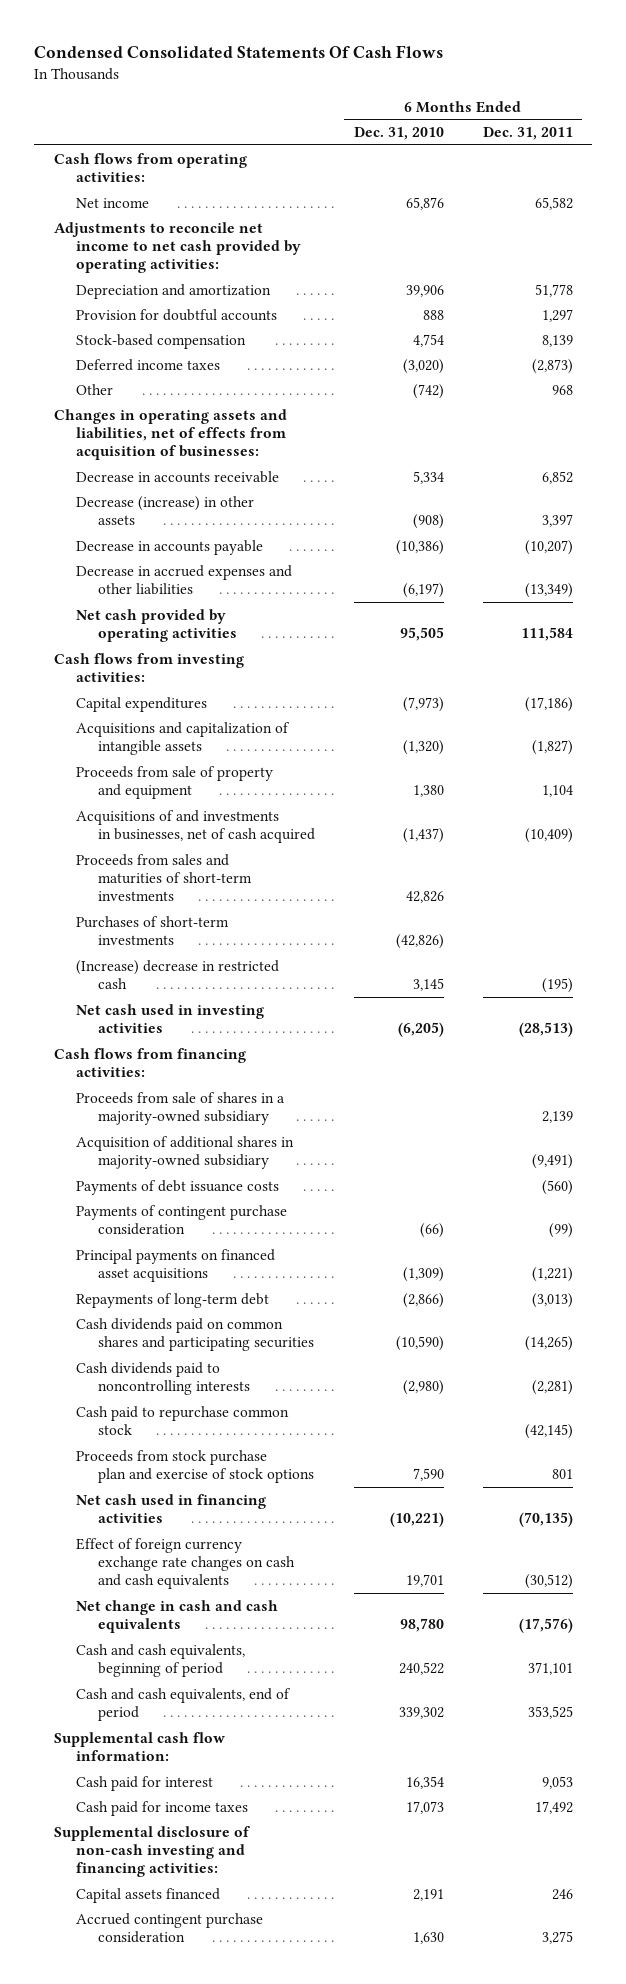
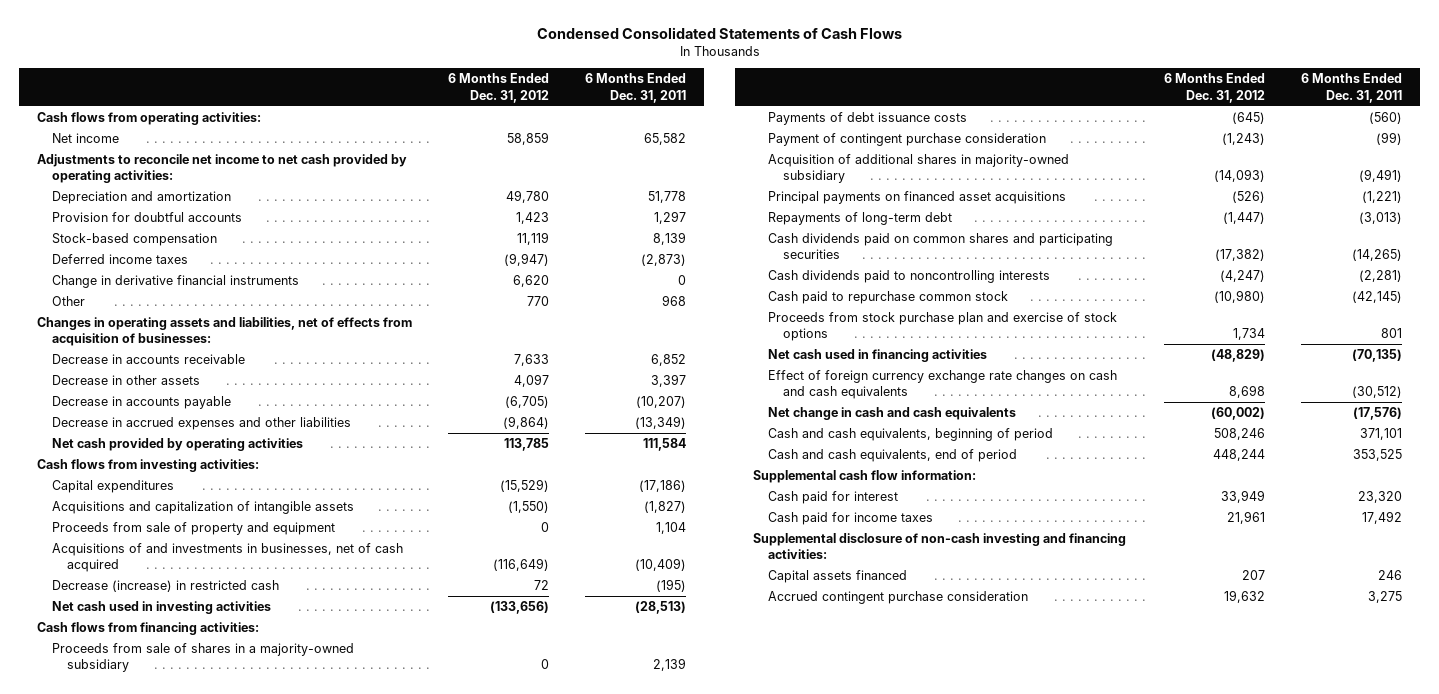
- Condensed Consolidated Statements Of Cash Flows
+ Condensed Consolidated Statements of Cash Flows
- | 6 Months Ended Dec. 31, 2010 | 6 Months Ended Dec. 31, 2011
+ | 6 Months Ended Dec. 31, 2012 | 6 Months Ended Dec. 31, 2011
+ Change in derivative financial instruments | 6,620 | 0
- Decrease (increase) in other assets | (908) | 3,397
+ Decrease in other assets | 4,097 | 3,397
- Proceeds from sales and maturities of short-term investments | 42,826 |
- Purchases of short-term investments | (42,826) |
- (Increase) decrease in restricted cash | 3,145 | (195)
+ Decrease (increase) in restricted cash | 72 | (195)
- Payments of contingent purchase consideration | (66) | (99)
+ Payment of contingent purchase consideration | (1,243) | (99)
moved down: Acquisition of additional shares in majority-owned subsidiary | (14,093) | (9,491)
- Cash paid for interest | 16,354 | 9,053
+ Cash paid for interest | 33,949 | 23,320

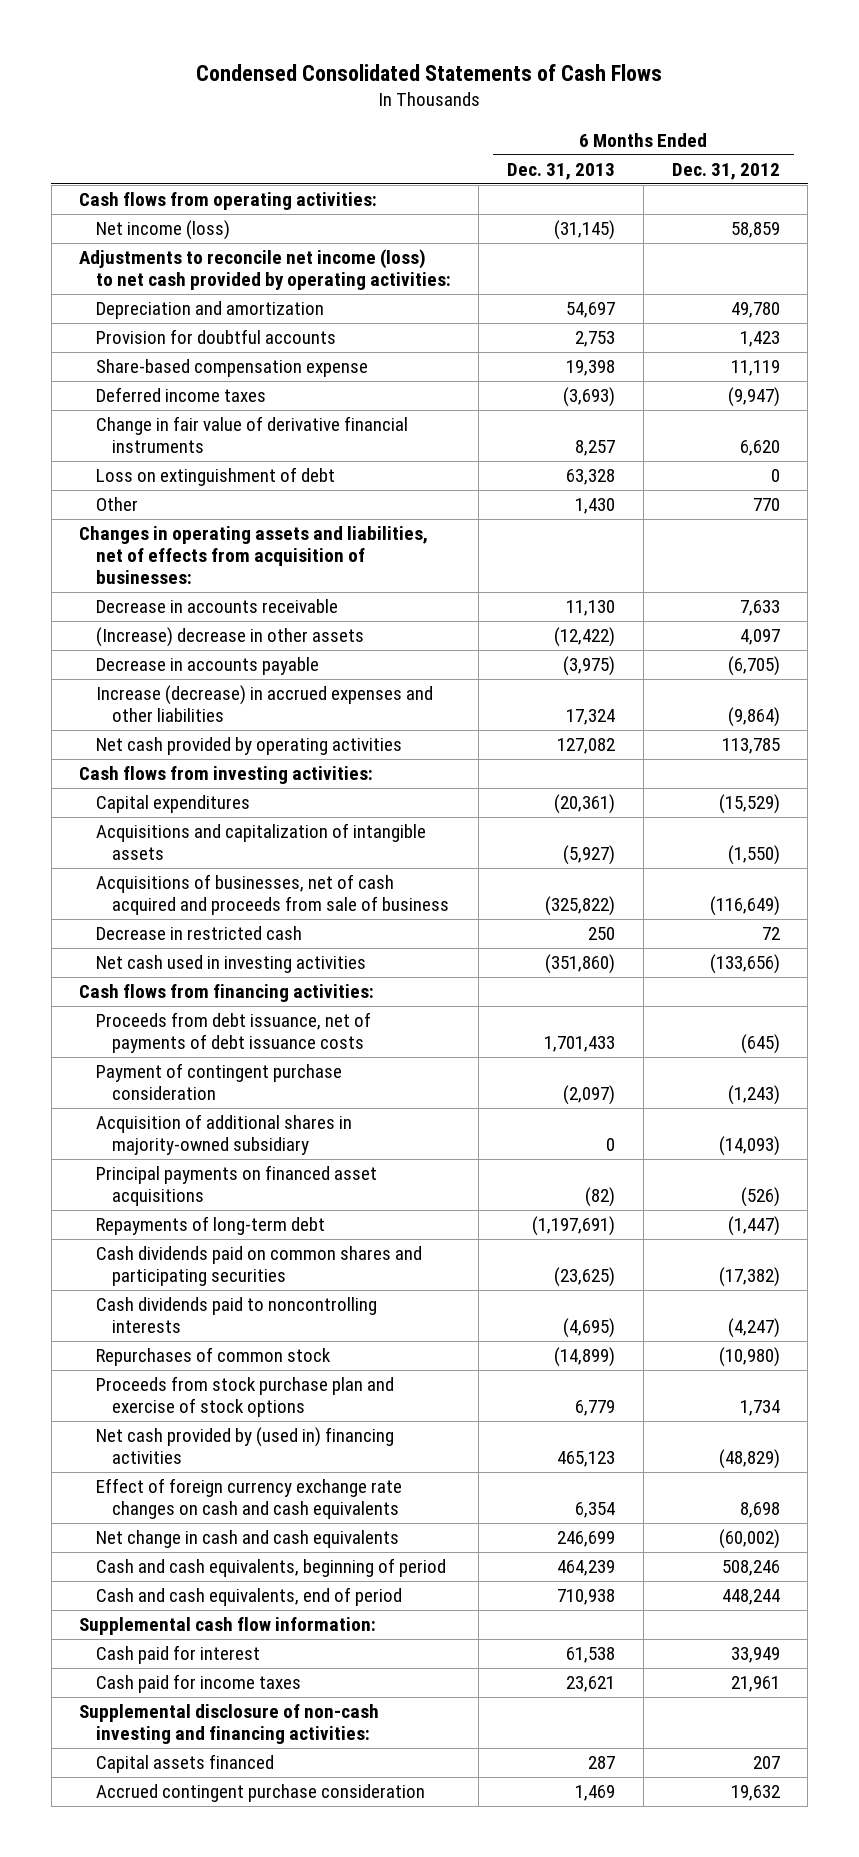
- | 6 Months Ended Dec. 31, 2012 | 6 Months Ended Dec. 31, 2011
+ | 6 Months Ended Dec. 31, 2013 | 6 Months Ended Dec. 31, 2012
- Net income | 58,859 | 65,582
- Adjustments to reconcile net income to net cash provided by operating activities:
+ Net income (loss) | (31,145) | 58,859
+ Adjustments to reconcile net income (loss) to net cash provided by operating activities:
- Stock-based compensation | 11,119 | 8,139
+ Share-based compensation expense | 19,398 | 11,119
- Change in derivative financial instruments | 6,620 | 0
+ Change in fair value of derivative financial instruments | 8,257 | 6,620
+ Loss on extinguishment of debt | 63,328 | 0
- Decrease in other assets | 4,097 | 3,397
+ (Increase) decrease in other assets | (12,422) | 4,097
- Decrease in accrued expenses and other liabilities | (9,864) | (13,349)
+ Increase (decrease) in accrued expenses and other liabilities | 17,324 | (9,864)
- Proceeds from sale of property and equipment | 0 | 1,104
- Acquisitions of and investments in businesses, net of cash acquired | (116,649) | (10,409)
- Decrease (increase) in restricted cash | 72 | (195)
+ Acquisitions of businesses, net of cash acquired and proceeds from sale of business | (325,822) | (116,649)
+ Decrease in restricted cash | 250 | 72
- Proceeds from sale of shares in a majority-owned subsidiary | 0 | 2,139
- Payments of debt issuance costs | (645) | (560)
+ Proceeds from debt issuance, net of payments of debt issuance costs | 1,701,433 | (645)
- Cash paid to repurchase common stock | (10,980) | (42,145)
+ Repurchases of common stock | (14,899) | (10,980)
- Net cash used in financing activities | (48,829) | (70,135)
+ Net cash provided by (used in) financing activities | 465,123 | (48,829)

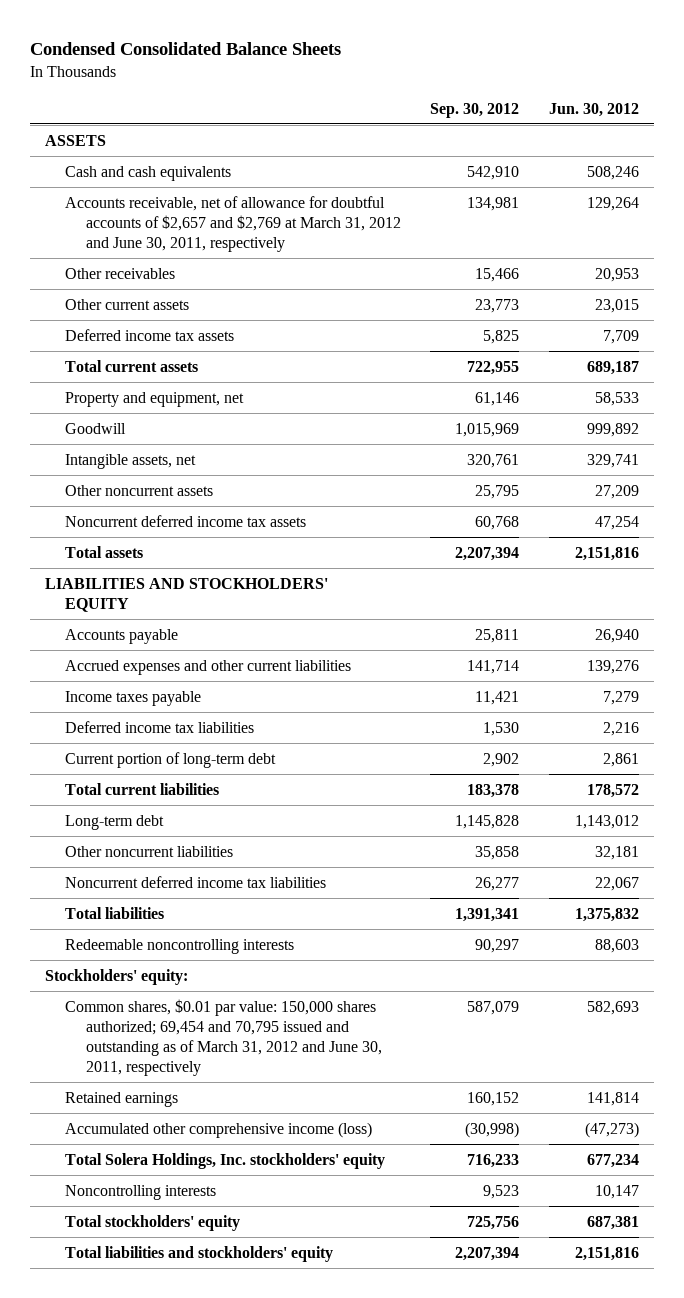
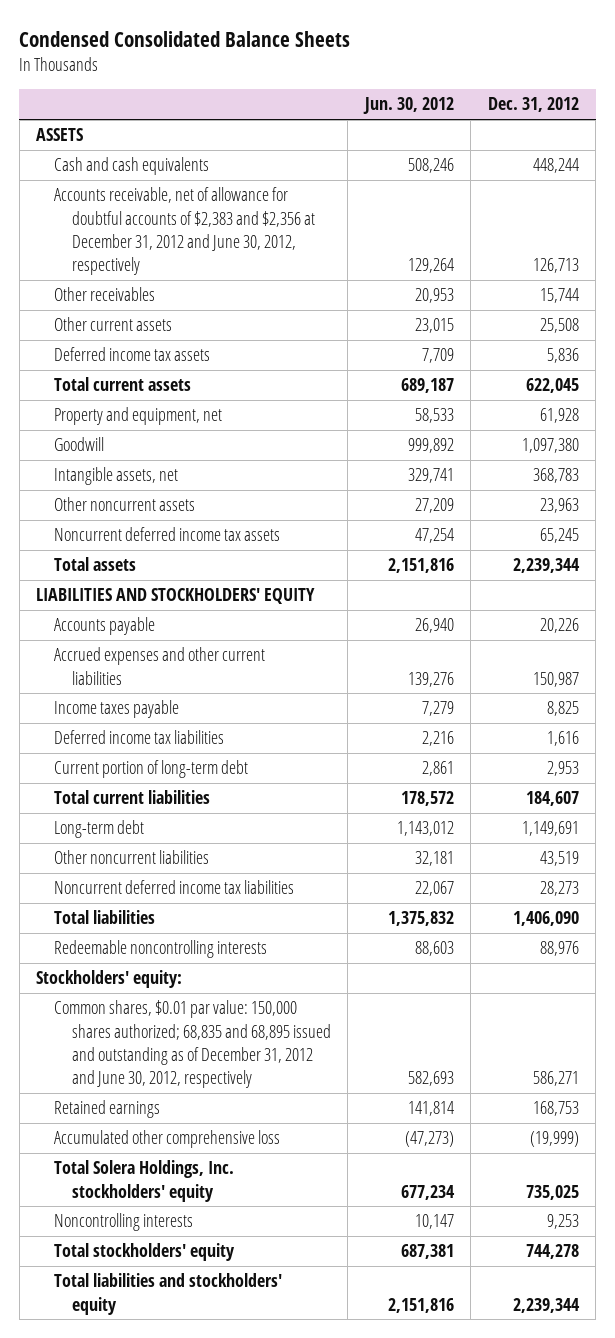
- | Sep. 30, 2012 | Jun. 30, 2012
+ | Jun. 30, 2012 | Dec. 31, 2012
- Accounts receivable, net of allowance for doubtful accounts of $2,657 and $2,769 at March 31, 2012 and June 30, 2011, respectively | 134,981 | 129,264
+ Accounts receivable, net of allowance for doubtful accounts of $2,383 and $2,356 at December 31, 2012 and June 30, 2012, respectively | 129,264 | 126,713
- Common shares, $0.01 par value: 150,000 shares authorized; 69,454 and 70,795 issued and outstanding as of March 31, 2012 and June 30, 2011, respectively | 587,079 | 582,693
+ Common shares, $0.01 par value: 150,000 shares authorized; 68,835 and 68,895 issued and outstanding as of December 31, 2012 and June 30, 2012, respectively | 582,693 | 586,271
- Accumulated other comprehensive income (loss) | (30,998) | (47,273)
+ Accumulated other comprehensive loss | (47,273) | (19,999)

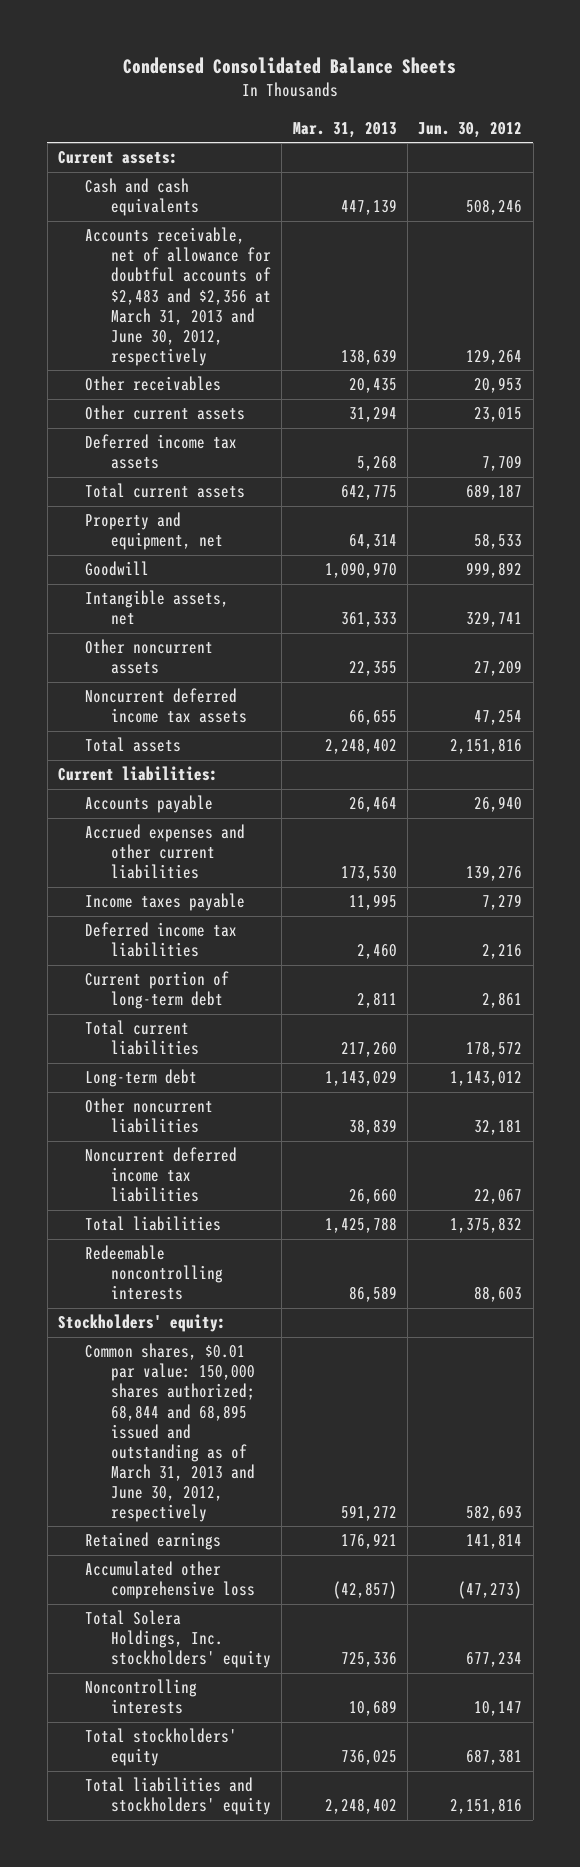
- | Jun. 30, 2012 | Dec. 31, 2012
+ | Mar. 31, 2013 | Jun. 30, 2012
- ASSETS
+ Current assets:
- Accounts receivable, net of allowance for doubtful accounts of $2,383 and $2,356 at December 31, 2012 and June 30, 2012, respectively | 129,264 | 126,713
+ Accounts receivable, net of allowance for doubtful accounts of $2,483 and $2,356 at March 31, 2013 and June 30, 2012, respectively | 138,639 | 129,264
- LIABILITIES AND STOCKHOLDERS' EQUITY
+ Current liabilities:
- Common shares, $0.01 par value: 150,000 shares authorized; 68,835 and 68,895 issued and outstanding as of December 31, 2012 and June 30, 2012, respectively | 582,693 | 586,271
+ Common shares, $0.01 par value: 150,000 shares authorized; 68,844 and 68,895 issued and outstanding as of March 31, 2013 and June 30, 2012, respectively | 591,272 | 582,693

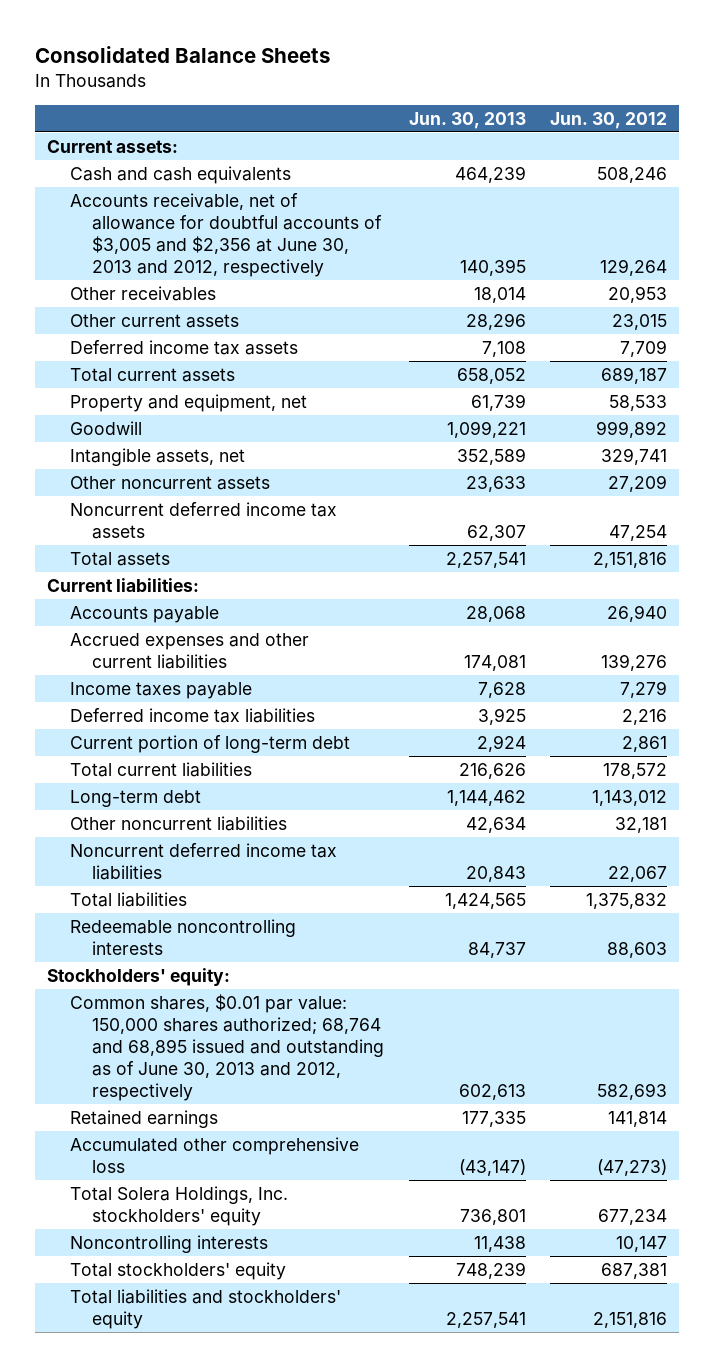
- Condensed Consolidated Balance Sheets
+ Consolidated Balance Sheets
- | Mar. 31, 2013 | Jun. 30, 2012
+ | Jun. 30, 2013 | Jun. 30, 2012
- Accounts receivable, net of allowance for doubtful accounts of $2,483 and $2,356 at March 31, 2013 and June 30, 2012, respectively | 138,639 | 129,264
+ Accounts receivable, net of allowance for doubtful accounts of $3,005 and $2,356 at June 30, 2013 and 2012, respectively | 140,395 | 129,264
- Common shares, $0.01 par value: 150,000 shares authorized; 68,844 and 68,895 issued and outstanding as of March 31, 2013 and June 30, 2012, respectively | 591,272 | 582,693
+ Common shares, $0.01 par value: 150,000 shares authorized; 68,764 and 68,895 issued and outstanding as of June 30, 2013 and 2012, respectively | 602,613 | 582,693

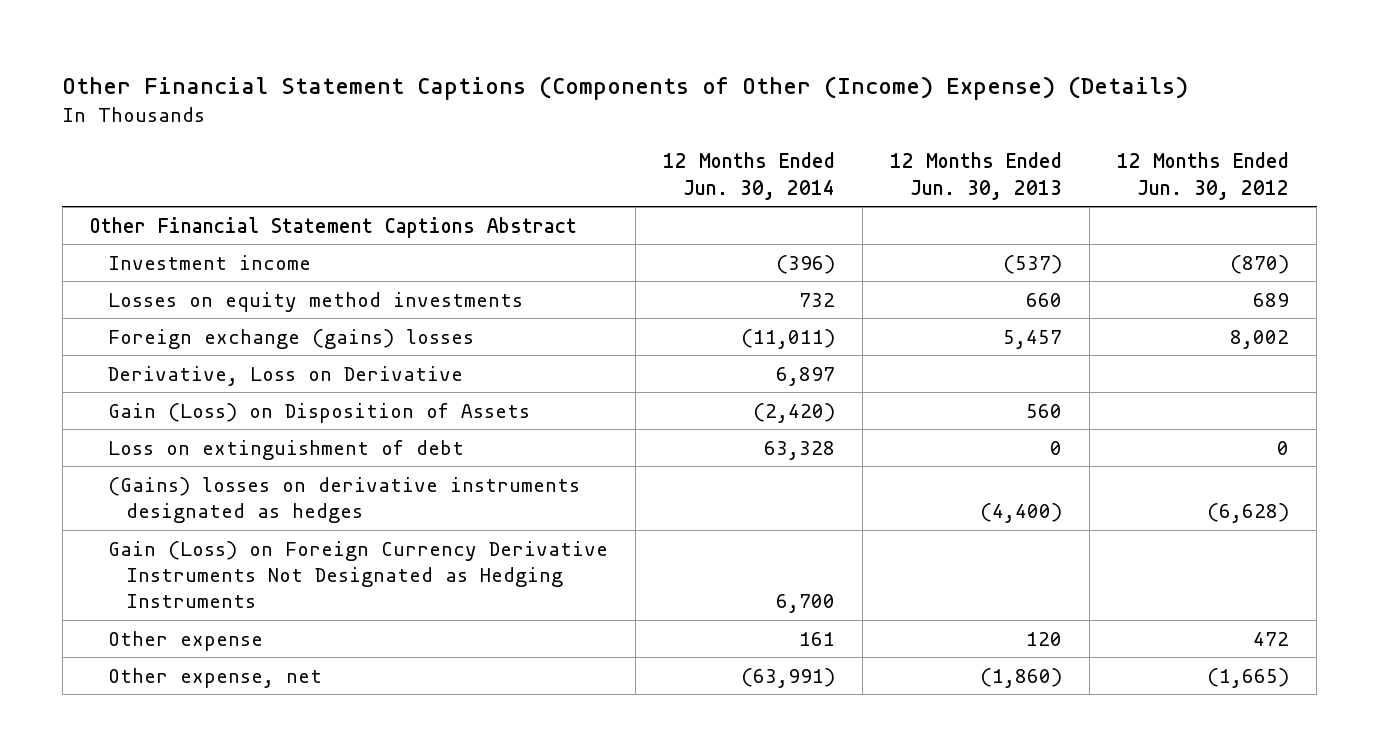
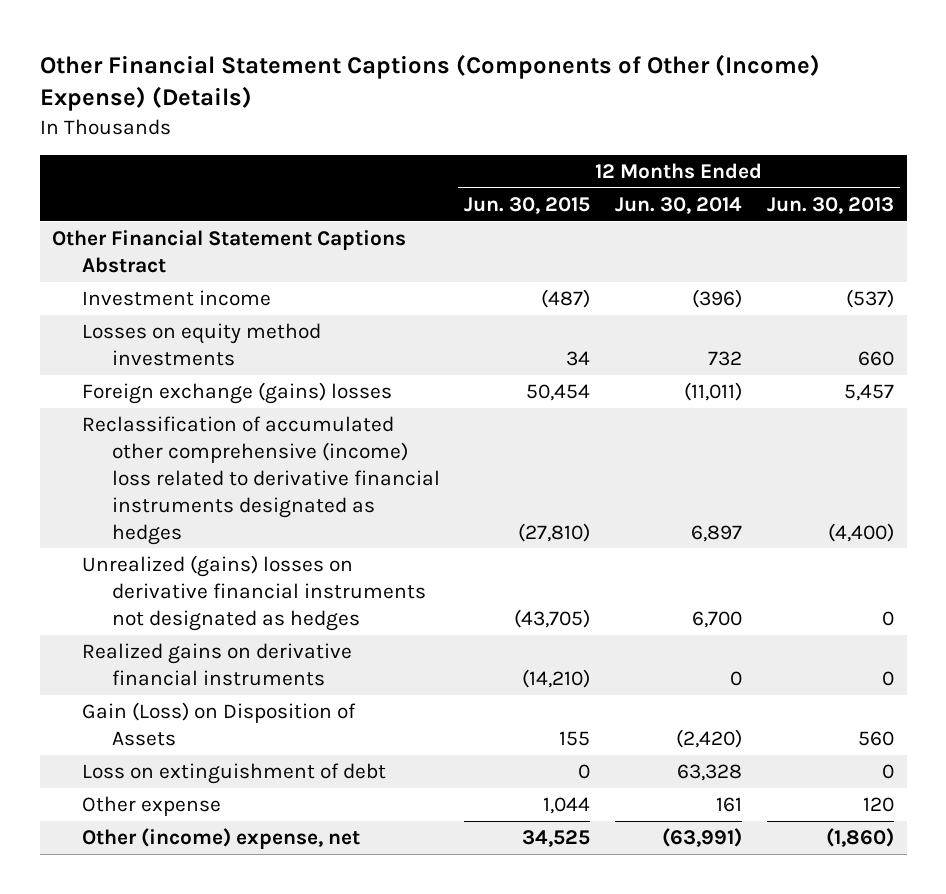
- | 12 Months Ended Jun. 30, 2014 | 12 Months Ended Jun. 30, 2013 | 12 Months Ended Jun. 30, 2012
+ | 12 Months Ended Jun. 30, 2015 | 12 Months Ended Jun. 30, 2014 | 12 Months Ended Jun. 30, 2013
- Derivative, Loss on Derivative | 6,897 | |
+ Reclassification of accumulated other comprehensive (income) loss related to derivative financial instruments designated as hedges | (27,810) | 6,897 | (4,400)
+ Unrealized (gains) losses on derivative financial instruments not designated as hedges | (43,705) | 6,700 | 0
+ Realized gains on derivative financial instruments | (14,210) | 0 | 0
- (Gains) losses on derivative instruments designated as hedges | | (4,400) | (6,628)
- Gain (Loss) on Foreign Currency Derivative Instruments Not Designated as Hedging Instruments | 6,700 | |
- Other expense, net | (63,991) | (1,860) | (1,665)
+ Other (income) expense, net | 34,525 | (63,991) | (1,860)

